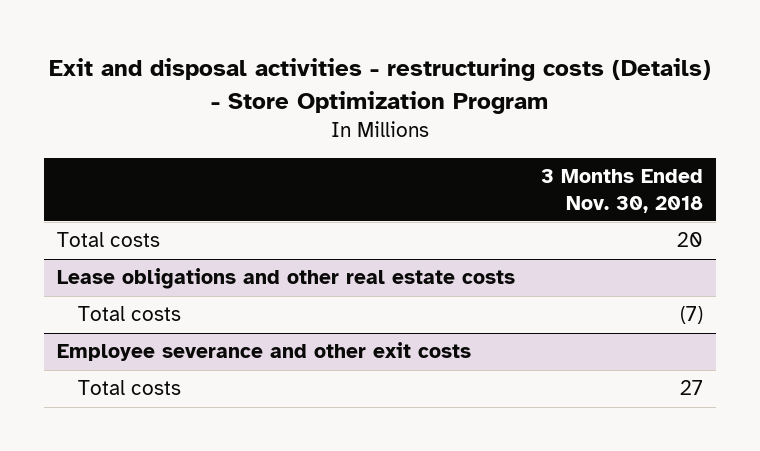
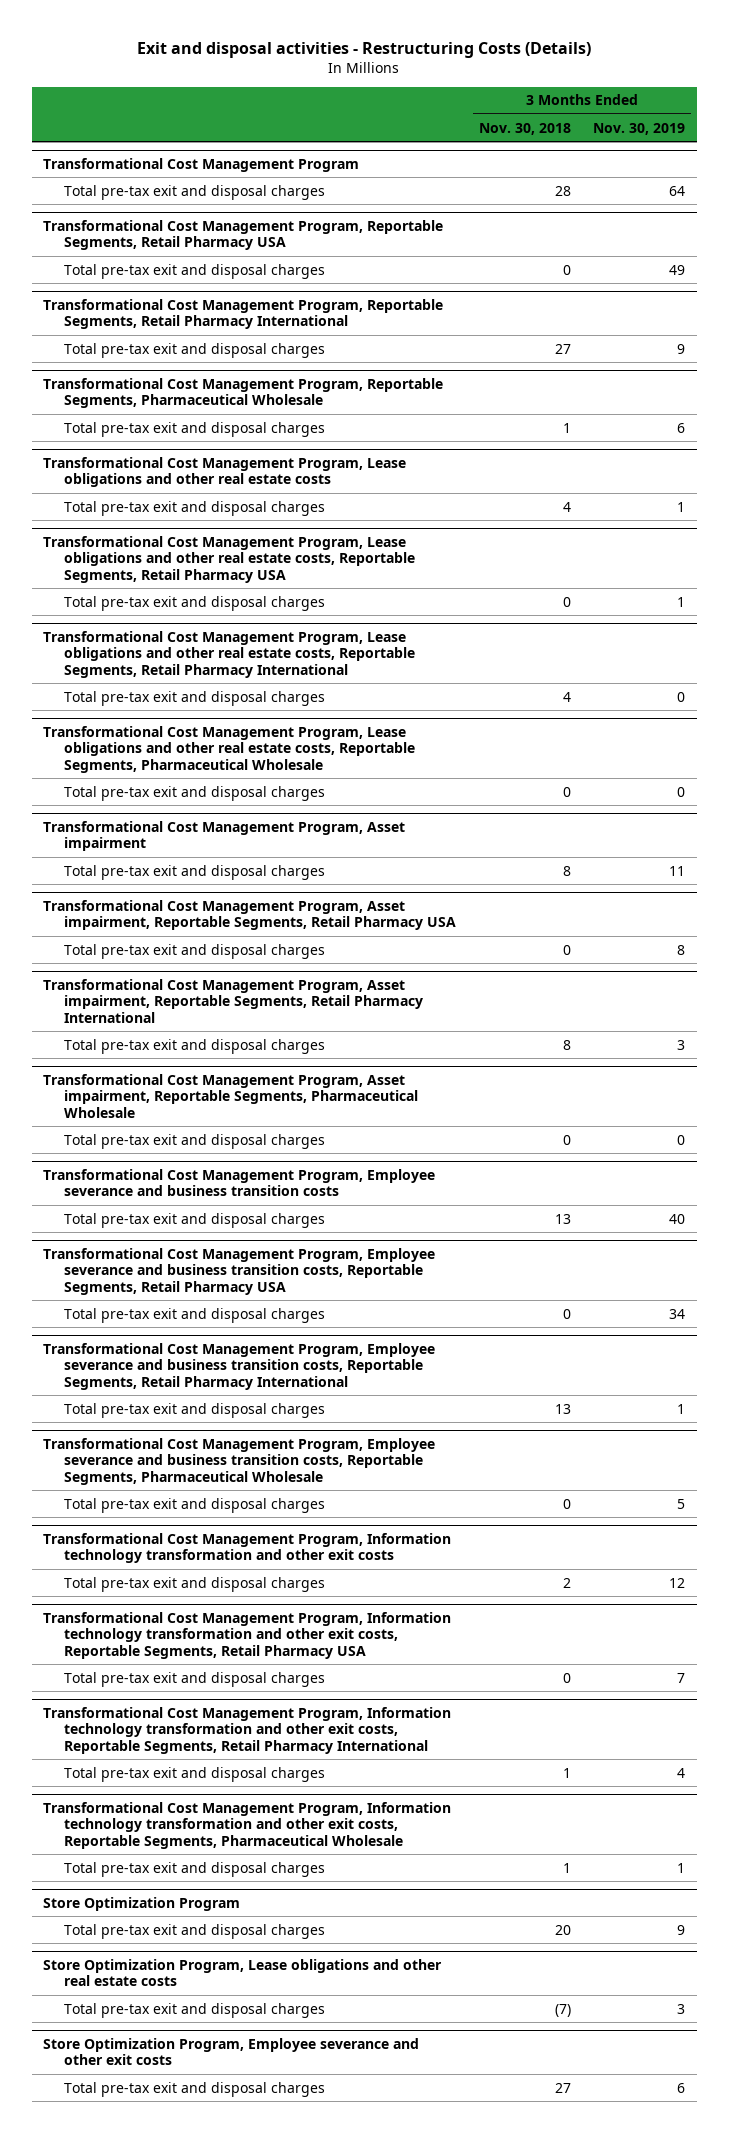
- Exit and disposal activities - restructuring costs (Details) - Store Optimization Program
+ Exit and disposal activities - Restructuring Costs (Details)
- | 3 Months Ended Nov. 30, 2018
+ | 3 Months Ended Nov. 30, 2018 | 3 Months Ended Nov. 30, 2019
- Total costs | 20
- Lease obligations and other real estate costs
- Total costs | (7)
- Employee severance and other exit costs
- Total costs | 27
+ Transformational Cost Management Program
+ Total pre-tax exit and disposal charges | 28 | 64
+ Transformational Cost Management Program, Reportable Segments, Retail Pharmacy USA
+ Total pre-tax exit and disposal charges | 0 | 49
+ Transformational Cost Management Program, Reportable Segments, Retail Pharmacy International
+ Total pre-tax exit and disposal charges | 27 | 9
+ Transformational Cost Management Program, Reportable Segments, Pharmaceutical Wholesale
+ Total pre-tax exit and disposal charges | 1 | 6
+ Transformational Cost Management Program, Lease obligations and other real estate costs
+ Total pre-tax exit and disposal charges | 4 | 1
+ Transformational Cost Management Program, Lease obligations and other real estate costs, Reportable Segments, Retail Pharmacy USA
+ Total pre-tax exit and disposal charges | 0 | 1
+ Transformational Cost Management Program, Lease obligations and other real estate costs, Reportable Segments, Retail Pharmacy International
+ Total pre-tax exit and disposal charges | 4 | 0
+ Transformational Cost Management Program, Lease obligations and other real estate costs, Reportable Segments, Pharmaceutical Wholesale
+ Total pre-tax exit and disposal charges | 0 | 0
+ Transformational Cost Management Program, Asset impairment
+ Total pre-tax exit and disposal charges | 8 | 11
+ Transformational Cost Management Program, Asset impairment, Reportable Segments, Retail Pharmacy USA
+ Total pre-tax exit and disposal charges | 0 | 8
+ Transformational Cost Management Program, Asset impairment, Reportable Segments, Retail Pharmacy International
+ Total pre-tax exit and disposal charges | 8 | 3
+ Transformational Cost Management Program, Asset impairment, Reportable Segments, Pharmaceutical Wholesale
+ Total pre-tax exit and disposal charges | 0 | 0
+ Transformational Cost Management Program, Employee severance and business transition costs
+ Total pre-tax exit and disposal charges | 13 | 40
+ Transformational Cost Management Program, Employee severance and business transition costs, Reportable Segments, Retail Pharmacy USA
+ Total pre-tax exit and disposal charges | 0 | 34
+ Transformational Cost Management Program, Employee severance and business transition costs, Reportable Segments, Retail Pharmacy International
+ Total pre-tax exit and disposal charges | 13 | 1
+ Transformational Cost Management Program, Employee severance and business transition costs, Reportable Segments, Pharmaceutical Wholesale
+ Total pre-tax exit and disposal charges | 0 | 5
+ Transformational Cost Management Program, Information technology transformation and other exit costs
+ Total pre-tax exit and disposal charges | 2 | 12
+ Transformational Cost Management Program, Information technology transformation and other exit costs, Reportable Segments, Retail Pharmacy USA
+ Total pre-tax exit and disposal charges | 0 | 7
+ Transformational Cost Management Program, Information technology transformation and other exit costs, Reportable Segments, Retail Pharmacy International
+ Total pre-tax exit and disposal charges | 1 | 4
+ Transformational Cost Management Program, Information technology transformation and other exit costs, Reportable Segments, Pharmaceutical Wholesale
+ Total pre-tax exit and disposal charges | 1 | 1
+ Store Optimization Program
+ Total pre-tax exit and disposal charges | 20 | 9
+ Store Optimization Program, Lease obligations and other real estate costs
+ Total pre-tax exit and disposal charges | (7) | 3
+ Store Optimization Program, Employee severance and other exit costs
+ Total pre-tax exit and disposal charges | 27 | 6

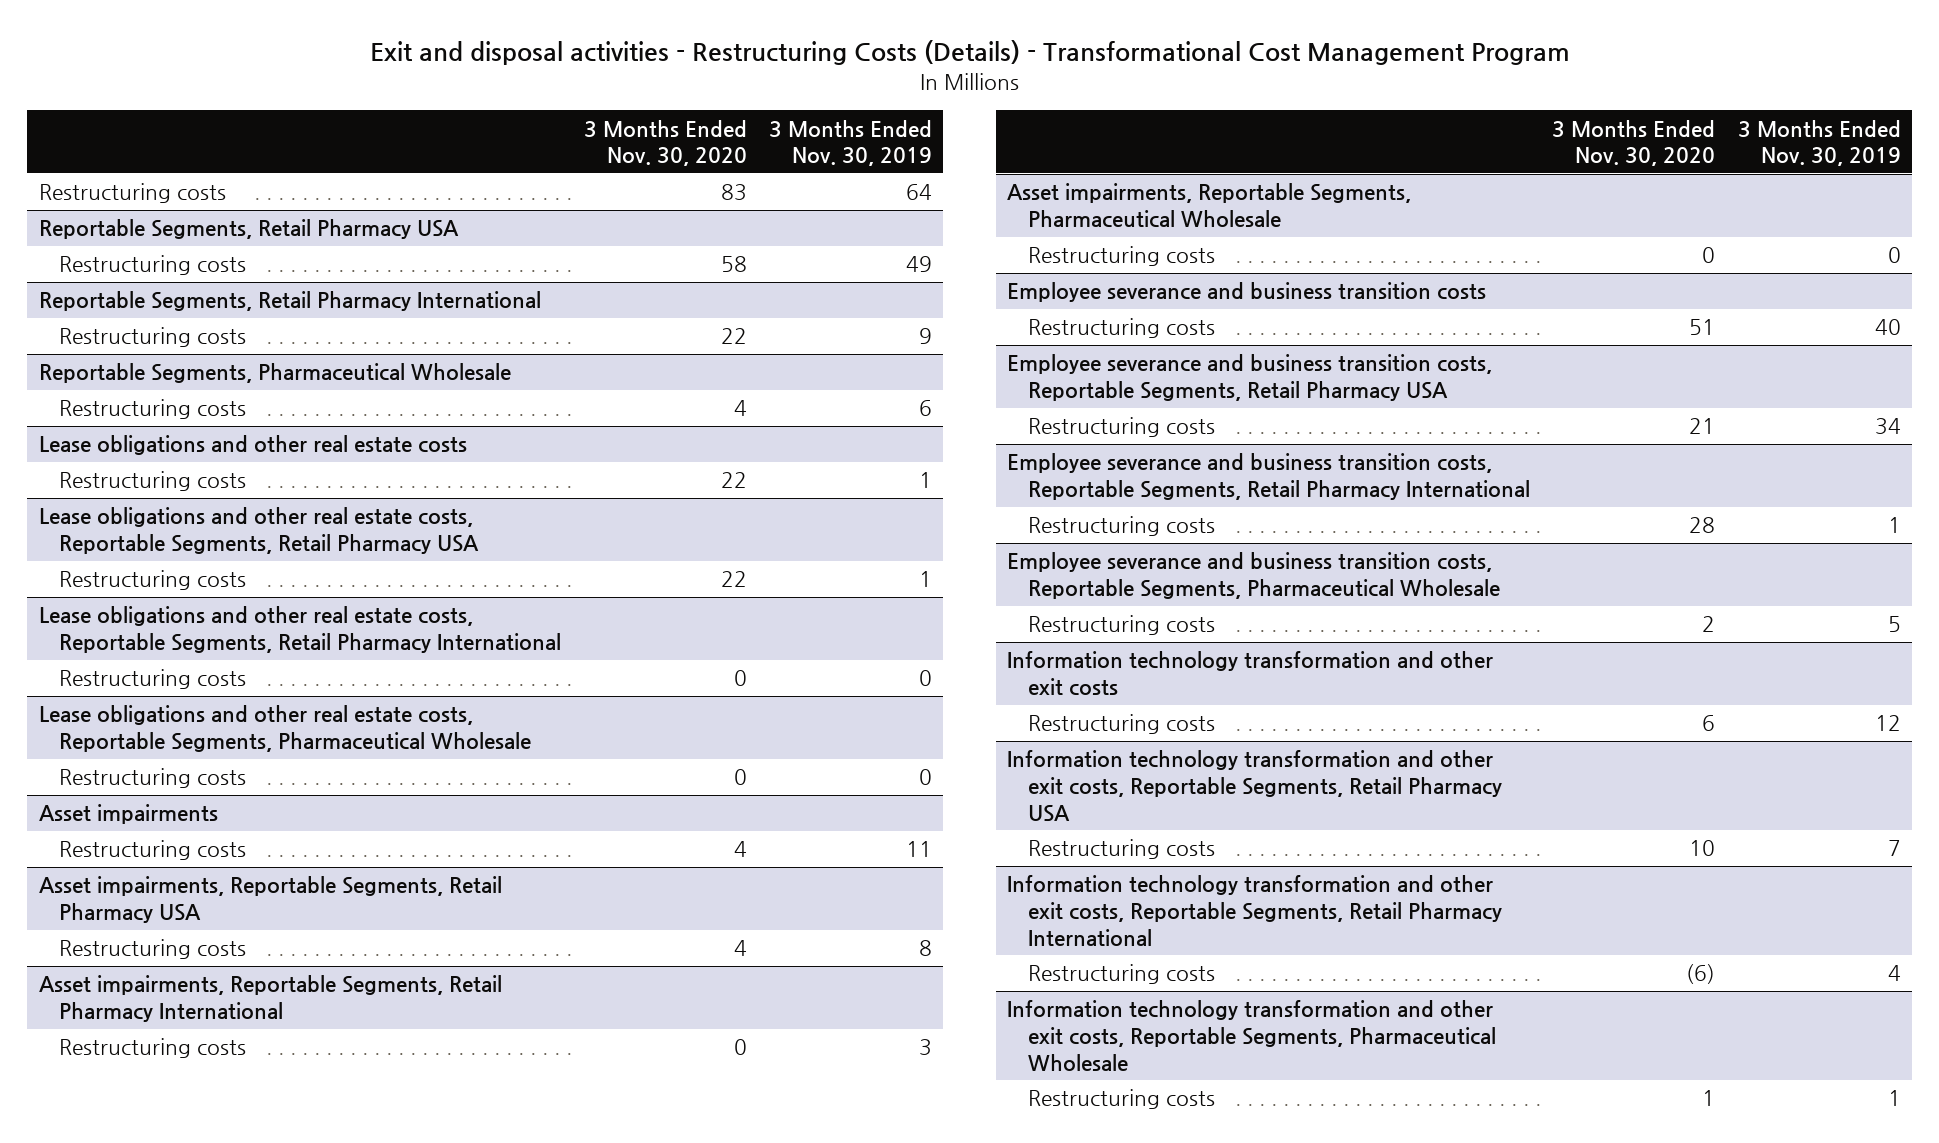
- Exit and disposal activities - Restructuring Costs (Details)
+ Exit and disposal activities - Restructuring Costs (Details) - Transformational Cost Management Program
- | 3 Months Ended Nov. 30, 2018 | 3 Months Ended Nov. 30, 2019
+ | 3 Months Ended Nov. 30, 2020 | 3 Months Ended Nov. 30, 2019
- Transformational Cost Management Program
- Total pre-tax exit and disposal charges | 28 | 64
- Transformational Cost Management Program, Reportable Segments, Retail Pharmacy USA
- Total pre-tax exit and disposal charges | 0 | 49
- Transformational Cost Management Program, Reportable Segments, Retail Pharmacy International
- Total pre-tax exit and disposal charges | 27 | 9
- Transformational Cost Management Program, Reportable Segments, Pharmaceutical Wholesale
- Total pre-tax exit and disposal charges | 1 | 6
- Transformational Cost Management Program, Lease obligations and other real estate costs
- Total pre-tax exit and disposal charges | 4 | 1
- Transformational Cost Management Program, Lease obligations and other real estate costs, Reportable Segments, Retail Pharmacy USA
- Total pre-tax exit and disposal charges | 0 | 1
- Transformational Cost Management Program, Lease obligations and other real estate costs, Reportable Segments, Retail Pharmacy International
- Total pre-tax exit and disposal charges | 4 | 0
- Transformational Cost Management Program, Lease obligations and other real estate costs, Reportable Segments, Pharmaceutical Wholesale
- Total pre-tax exit and disposal charges | 0 | 0
- Transformational Cost Management Program, Asset impairment
- Total pre-tax exit and disposal charges | 8 | 11
- Transformational Cost Management Program, Asset impairment, Reportable Segments, Retail Pharmacy USA
- Total pre-tax exit and disposal charges | 0 | 8
- Transformational Cost Management Program, Asset impairment, Reportable Segments, Retail Pharmacy International
- Total pre-tax exit and disposal charges | 8 | 3
- Transformational Cost Management Program, Asset impairment, Reportable Segments, Pharmaceutical Wholesale
- Total pre-tax exit and disposal charges | 0 | 0
- Transformational Cost Management Program, Employee severance and business transition costs
- Total pre-tax exit and disposal charges | 13 | 40
- Transformational Cost Management Program, Employee severance and business transition costs, Reportable Segments, Retail Pharmacy USA
- Total pre-tax exit and disposal charges | 0 | 34
- Transformational Cost Management Program, Employee severance and business transition costs, Reportable Segments, Retail Pharmacy International
- Total pre-tax exit and disposal charges | 13 | 1
- Transformational Cost Management Program, Employee severance and business transition costs, Reportable Segments, Pharmaceutical Wholesale
- Total pre-tax exit and disposal charges | 0 | 5
- Transformational Cost Management Program, Information technology transformation and other exit costs
- Total pre-tax exit and disposal charges | 2 | 12
- Transformational Cost Management Program, Information technology transformation and other exit costs, Reportable Segments, Retail Pharmacy USA
- Total pre-tax exit and disposal charges | 0 | 7
- Transformational Cost Management Program, Information technology transformation and other exit costs, Reportable Segments, Retail Pharmacy International
- Total pre-tax exit and disposal charges | 1 | 4
- Transformational Cost Management Program, Information technology transformation and other exit costs, Reportable Segments, Pharmaceutical Wholesale
- Total pre-tax exit and disposal charges | 1 | 1
- Store Optimization Program
- Total pre-tax exit and disposal charges | 20 | 9
- Store Optimization Program, Lease obligations and other real estate costs
- Total pre-tax exit and disposal charges | (7) | 3
- Store Optimization Program, Employee severance and other exit costs
- Total pre-tax exit and disposal charges | 27 | 6
+ Restructuring costs | 83 | 64
+ Reportable Segments, Retail Pharmacy USA
+ Restructuring costs | 58 | 49
+ Reportable Segments, Retail Pharmacy International
+ Restructuring costs | 22 | 9
+ Reportable Segments, Pharmaceutical Wholesale
+ Restructuring costs | 4 | 6
+ Lease obligations and other real estate costs
+ Restructuring costs | 22 | 1
+ Lease obligations and other real estate costs, Reportable Segments, Retail Pharmacy USA
+ Restructuring costs | 22 | 1
+ Lease obligations and other real estate costs, Reportable Segments, Retail Pharmacy International
+ Restructuring costs | 0 | 0
+ Lease obligations and other real estate costs, Reportable Segments, Pharmaceutical Wholesale
+ Restructuring costs | 0 | 0
+ Asset impairments
+ Restructuring costs | 4 | 11
+ Asset impairments, Reportable Segments, Retail Pharmacy USA
+ Restructuring costs | 4 | 8
+ Asset impairments, Reportable Segments, Retail Pharmacy International
+ Restructuring costs | 0 | 3
+ Asset impairments, Reportable Segments, Pharmaceutical Wholesale
+ Restructuring costs | 0 | 0
+ Employee severance and business transition costs
+ Restructuring costs | 51 | 40
+ Employee severance and business transition costs, Reportable Segments, Retail Pharmacy USA
+ Restructuring costs | 21 | 34
+ Employee severance and business transition costs, Reportable Segments, Retail Pharmacy International
+ Restructuring costs | 28 | 1
+ Employee severance and business transition costs, Reportable Segments, Pharmaceutical Wholesale
+ Restructuring costs | 2 | 5
+ Information technology transformation and other exit costs
+ Restructuring costs | 6 | 12
+ Information technology transformation and other exit costs, Reportable Segments, Retail Pharmacy USA
+ Restructuring costs | 10 | 7
+ Information technology transformation and other exit costs, Reportable Segments, Retail Pharmacy International
+ Restructuring costs | (6) | 4
+ Information technology transformation and other exit costs, Reportable Segments, Pharmaceutical Wholesale
+ Restructuring costs | 1 | 1

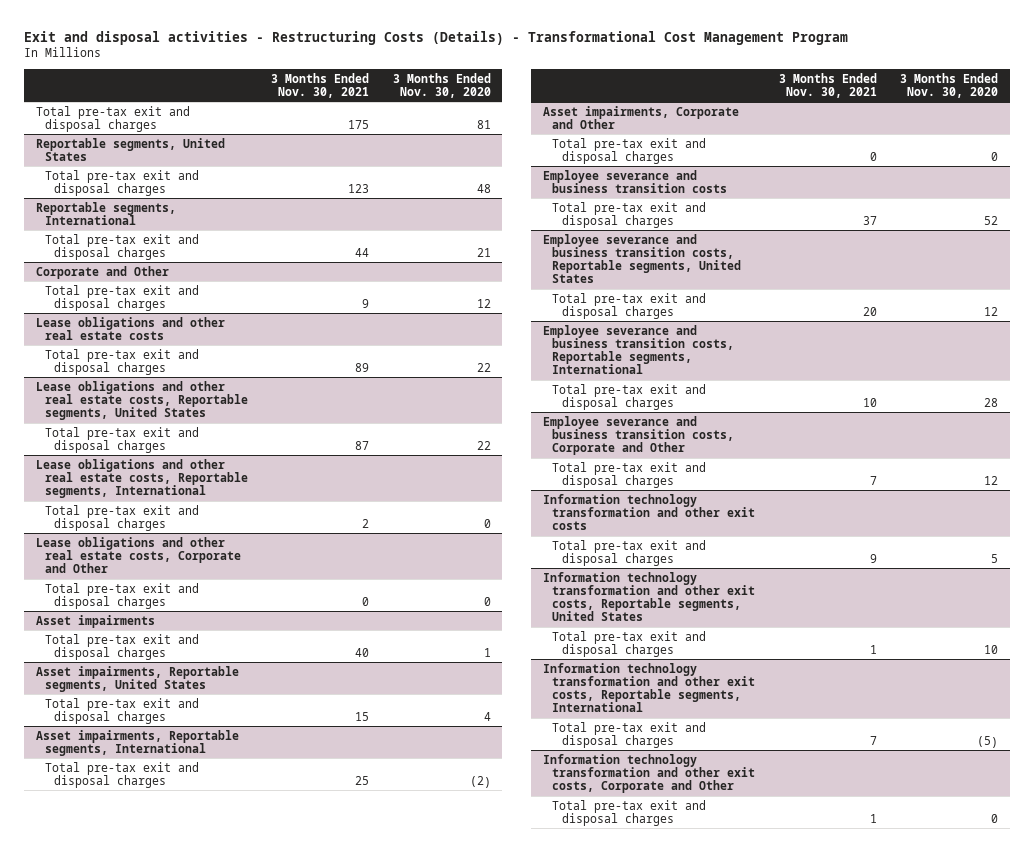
- | 3 Months Ended Nov. 30, 2020 | 3 Months Ended Nov. 30, 2019
+ | 3 Months Ended Nov. 30, 2021 | 3 Months Ended Nov. 30, 2020
- Restructuring costs | 83 | 64
- Reportable Segments, Retail Pharmacy USA
- Restructuring costs | 58 | 49
- Reportable Segments, Retail Pharmacy International
- Restructuring costs | 22 | 9
- Reportable Segments, Pharmaceutical Wholesale
- Restructuring costs | 4 | 6
+ Total pre-tax exit and disposal charges | 175 | 81
+ Reportable segments, United States
+ Total pre-tax exit and disposal charges | 123 | 48
+ Reportable segments, International
+ Total pre-tax exit and disposal charges | 44 | 21
+ Corporate and Other
+ Total pre-tax exit and disposal charges | 9 | 12
@ Lease obligations and other real estate costs
- Restructuring costs | 22 | 1
- Lease obligations and other real estate costs, Reportable Segments, Retail Pharmacy USA
- Restructuring costs | 22 | 1
- Lease obligations and other real estate costs, Reportable Segments, Retail Pharmacy International
- Restructuring costs | 0 | 0
- Lease obligations and other real estate costs, Reportable Segments, Pharmaceutical Wholesale
- Restructuring costs | 0 | 0
@ Lease obligations and other real estate costs
+ Total pre-tax exit and disposal charges | 89 | 22
+ Lease obligations and other real estate costs, Reportable segments, United States
+ Total pre-tax exit and disposal charges | 87 | 22
+ Lease obligations and other real estate costs, Reportable segments, International
+ Total pre-tax exit and disposal charges | 2 | 0
+ Lease obligations and other real estate costs, Corporate and Other
+ Total pre-tax exit and disposal charges | 0 | 0
@ Asset impairments
- Restructuring costs | 4 | 11
- Asset impairments, Reportable Segments, Retail Pharmacy USA
- Restructuring costs | 4 | 8
- Asset impairments, Reportable Segments, Retail Pharmacy International
- Restructuring costs | 0 | 3
- Asset impairments, Reportable Segments, Pharmaceutical Wholesale
- Restructuring costs | 0 | 0
@ Asset impairments
+ Total pre-tax exit and disposal charges | 40 | 1
+ Asset impairments, Reportable segments, United States
+ Total pre-tax exit and disposal charges | 15 | 4
+ Asset impairments, Reportable segments, International
+ Total pre-tax exit and disposal charges | 25 | (2)
+ Asset impairments, Corporate and Other
+ Total pre-tax exit and disposal charges | 0 | 0
@ Employee severance and business transition costs
- Restructuring costs | 51 | 40
- Employee severance and business transition costs, Reportable Segments, Retail Pharmacy USA
- Restructuring costs | 21 | 34
- Employee severance and business transition costs, Reportable Segments, Retail Pharmacy International
- Restructuring costs | 28 | 1
- Employee severance and business transition costs, Reportable Segments, Pharmaceutical Wholesale
- Restructuring costs | 2 | 5
@ Employee severance and business transition costs
+ Total pre-tax exit and disposal charges | 37 | 52
+ Employee severance and business transition costs, Reportable segments, United States
+ Total pre-tax exit and disposal charges | 20 | 12
+ Employee severance and business transition costs, Reportable segments, International
+ Total pre-tax exit and disposal charges | 10 | 28
+ Employee severance and business transition costs, Corporate and Other
+ Total pre-tax exit and disposal charges | 7 | 12
@ Information technology transformation and other exit costs
- Restructuring costs | 6 | 12
- Information technology transformation and other exit costs, Reportable Segments, Retail Pharmacy USA
- Restructuring costs | 10 | 7
- Information technology transformation and other exit costs, Reportable Segments, Retail Pharmacy International
- Restructuring costs | (6) | 4
- Information technology transformation and other exit costs, Reportable Segments, Pharmaceutical Wholesale
- Restructuring costs | 1 | 1
@ Information technology transformation and other exit costs
+ Total pre-tax exit and disposal charges | 9 | 5
+ Information technology transformation and other exit costs, Reportable segments, United States
+ Total pre-tax exit and disposal charges | 1 | 10
+ Information technology transformation and other exit costs, Reportable segments, International
+ Total pre-tax exit and disposal charges | 7 | (5)
+ Information technology transformation and other exit costs, Corporate and Other
+ Total pre-tax exit and disposal charges | 1 | 0

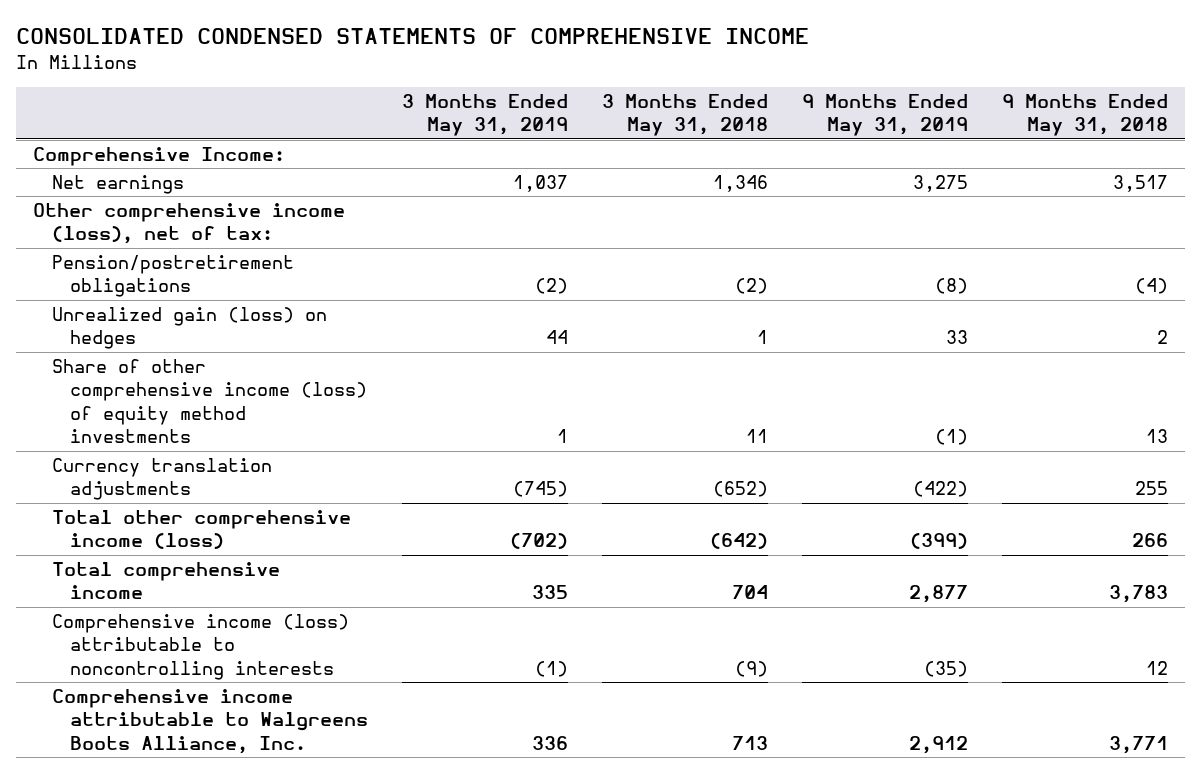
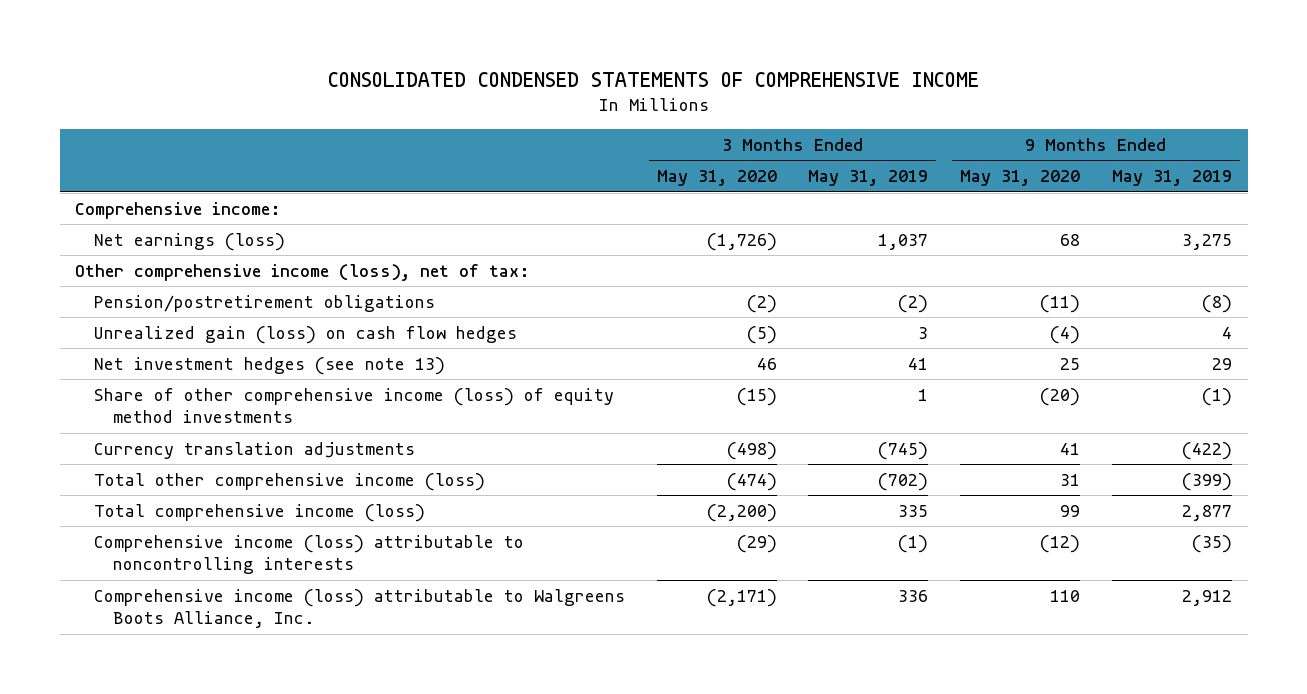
- | 3 Months Ended May 31, 2019 | 3 Months Ended May 31, 2018 | 9 Months Ended May 31, 2019 | 9 Months Ended May 31, 2018
+ | 3 Months Ended May 31, 2020 | 3 Months Ended May 31, 2019 | 9 Months Ended May 31, 2020 | 9 Months Ended May 31, 2019
- Comprehensive Income:
- Net earnings | 1,037 | 1,346 | 3,275 | 3,517
+ Comprehensive income:
+ Net earnings (loss) | (1,726) | 1,037 | 68 | 3,275
- Unrealized gain (loss) on hedges | 44 | 1 | 33 | 2
+ Unrealized gain (loss) on cash flow hedges | (5) | 3 | (4) | 4
+ Net investment hedges (see note 13) | 46 | 41 | 25 | 29
- Total comprehensive income | 335 | 704 | 2,877 | 3,783
+ Total comprehensive income (loss) | (2,200) | 335 | 99 | 2,877
- Comprehensive income attributable to Walgreens Boots Alliance, Inc. | 336 | 713 | 2,912 | 3,771
+ Comprehensive income (loss) attributable to Walgreens Boots Alliance, Inc. | (2,171) | 336 | 110 | 2,912

